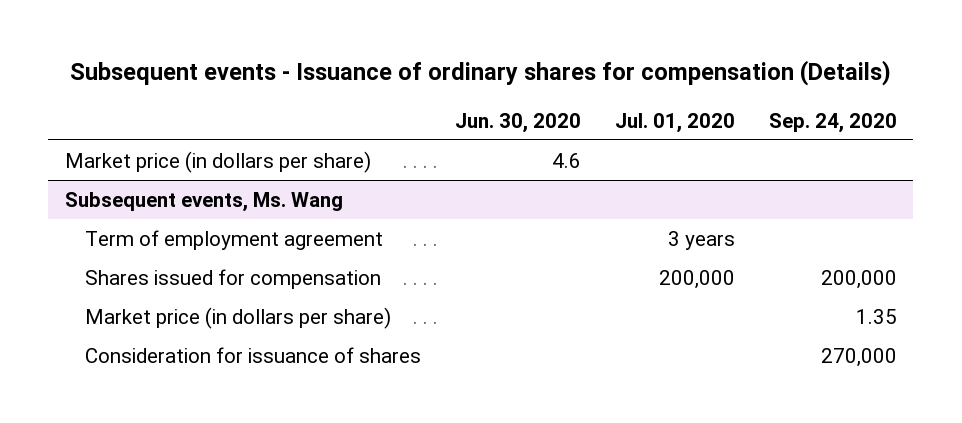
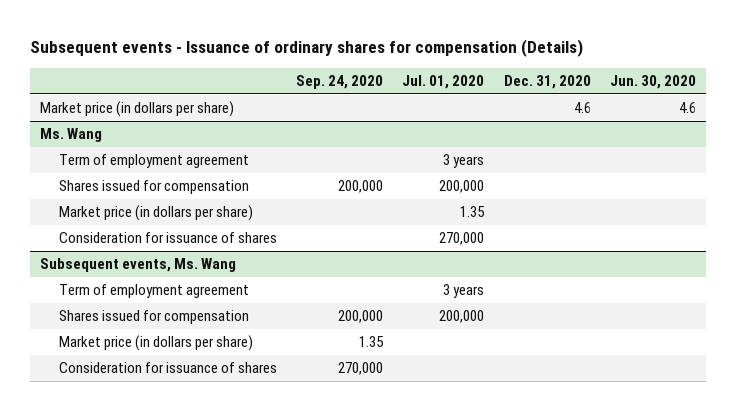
- | Jun. 30, 2020 | Jul. 01, 2020 | Sep. 24, 2020
+ | Sep. 24, 2020 | Jul. 01, 2020 | Dec. 31, 2020 | Jun. 30, 2020
+ Ms. Wang
+ Term of employment agreement | | 3 years | |
+ Shares issued for compensation | 200,000 | 200,000 | |
+ Market price (in dollars per share) | | 1.35 | |
+ Consideration for issuance of shares | | 270,000 | |

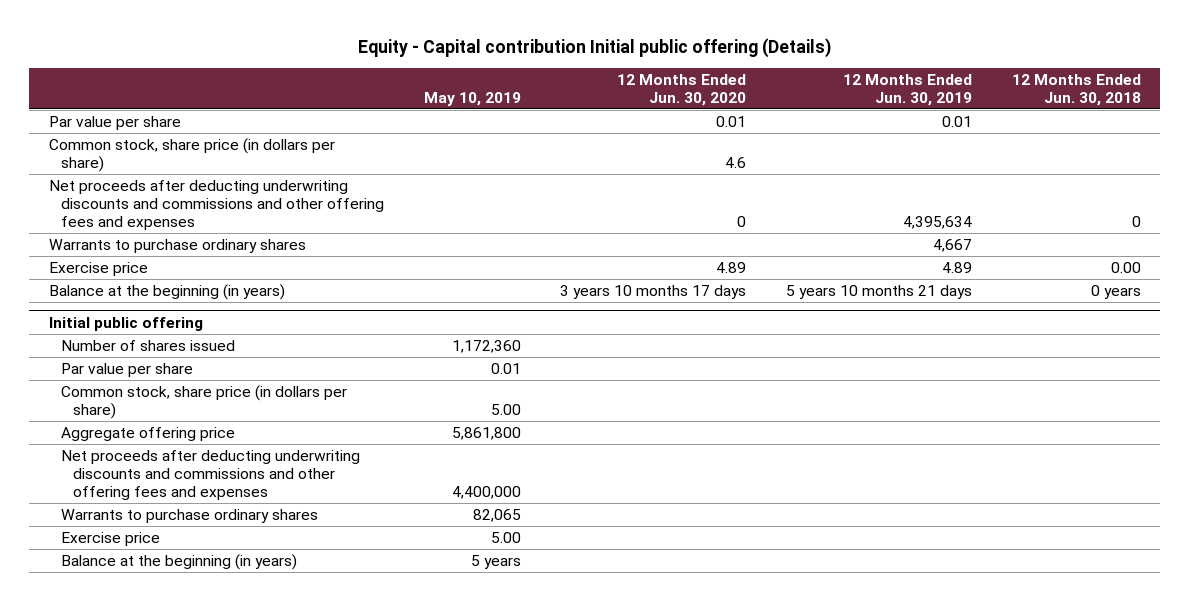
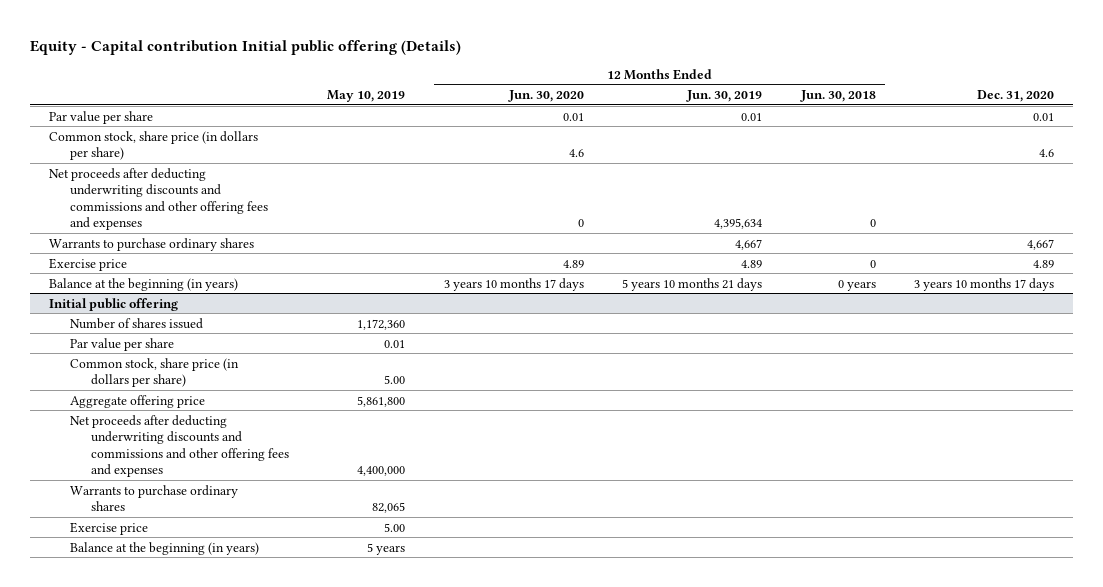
- | May 10, 2019 | 12 Months Ended Jun. 30, 2020 | 12 Months Ended Jun. 30, 2019 | 12 Months Ended Jun. 30, 2018
+ | May 10, 2019 | 12 Months Ended Jun. 30, 2020 | 12 Months Ended Jun. 30, 2019 | 12 Months Ended Jun. 30, 2018 | Dec. 31, 2020
- Exercise price | | 4.89 | 4.89 | 0.00
+ Exercise price | | 4.89 | 4.89 | 0 | 4.89

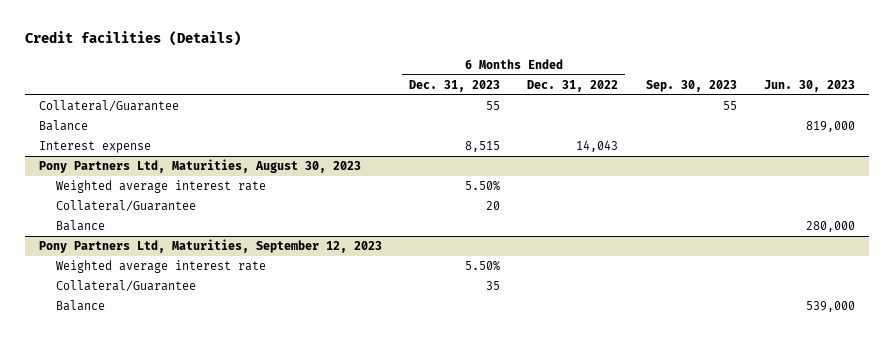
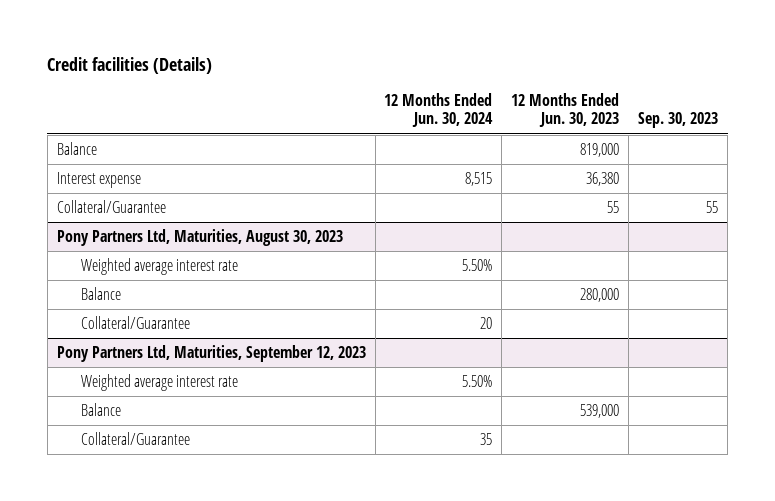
- | 6 Months Ended Dec. 31, 2023 | 6 Months Ended Dec. 31, 2022 | Sep. 30, 2023 | Jun. 30, 2023
+ | 12 Months Ended Jun. 30, 2024 | 12 Months Ended Jun. 30, 2023 | Sep. 30, 2023
moved down: Collateral/Guarantee | | 55 | 55
@ Pony Partners Ltd, Maturities, August 30, 2023
moved down: Collateral/Guarantee | 20 | |
@ Pony Partners Ltd, Maturities, September 12, 2023
moved down: Collateral/Guarantee | 35 | |

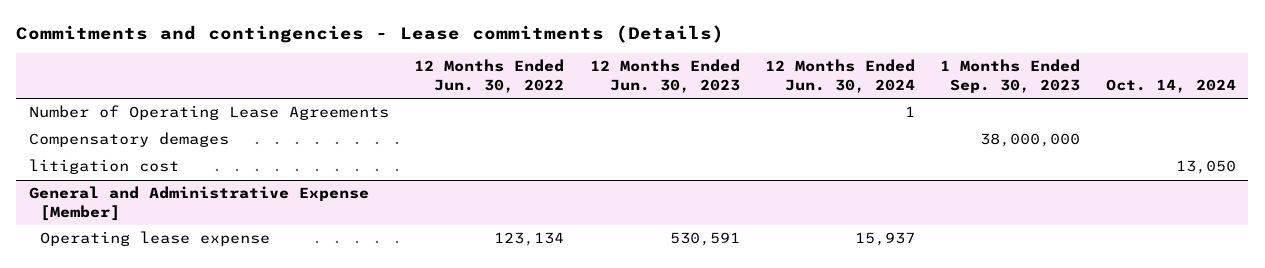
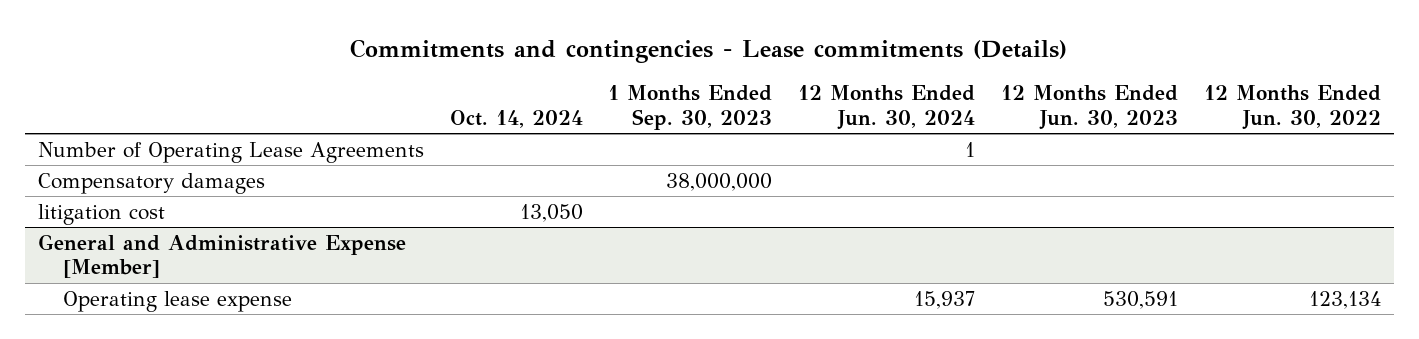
- | 12 Months Ended Jun. 30, 2022 | 12 Months Ended Jun. 30, 2023 | 12 Months Ended Jun. 30, 2024 | 1 Months Ended Sep. 30, 2023 | Oct. 14, 2024
+ | Oct. 14, 2024 | 1 Months Ended Sep. 30, 2023 | 12 Months Ended Jun. 30, 2024 | 12 Months Ended Jun. 30, 2023 | 12 Months Ended Jun. 30, 2022
- Compensatory demages | | | | 38,000,000 |
+ Compensatory damages | | 38,000,000 | | |

